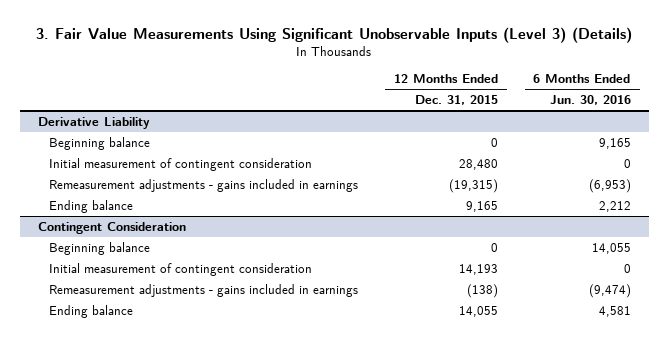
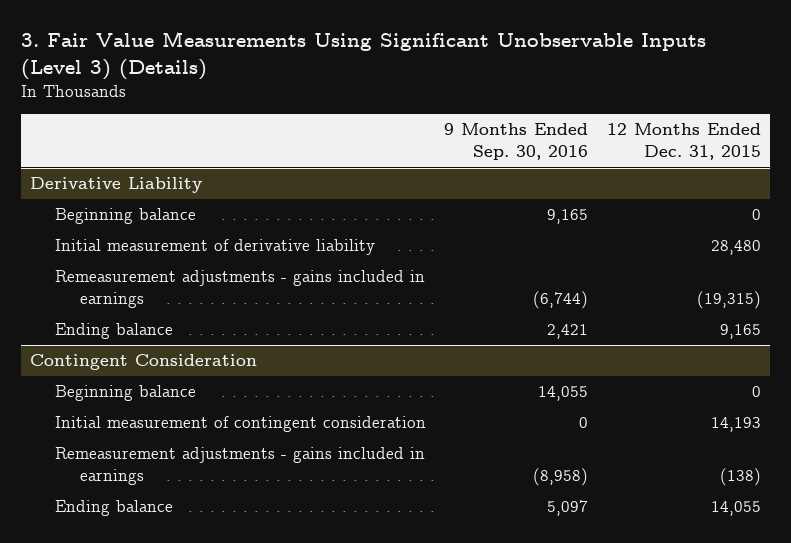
- | 12 Months Ended Dec. 31, 2015 | 6 Months Ended Jun. 30, 2016
+ | 9 Months Ended Sep. 30, 2016 | 12 Months Ended Dec. 31, 2015
@ Derivative Liability
- Initial measurement of contingent consideration | 28,480 | 0
+ Initial measurement of derivative liability | | 28,480

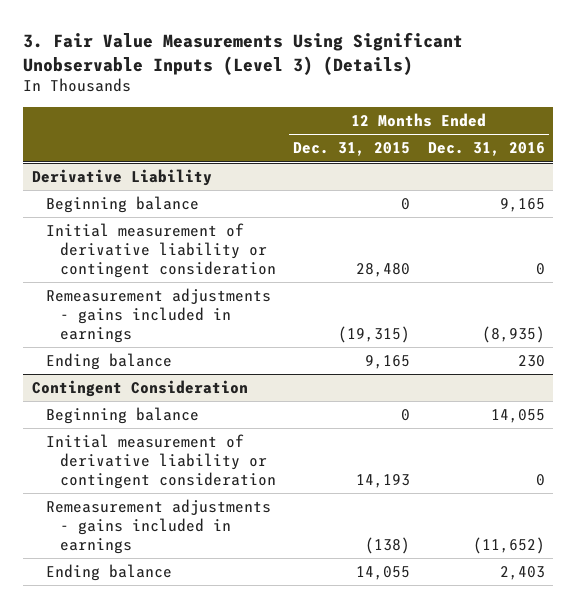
- | 9 Months Ended Sep. 30, 2016 | 12 Months Ended Dec. 31, 2015
+ | 12 Months Ended Dec. 31, 2015 | 12 Months Ended Dec. 31, 2016
@ Derivative Liability
- Initial measurement of derivative liability | | 28,480
+ Initial measurement of derivative liability or contingent consideration | 28,480 | 0
@ Contingent Consideration
- Initial measurement of contingent consideration | 0 | 14,193
+ Initial measurement of derivative liability or contingent consideration | 14,193 | 0

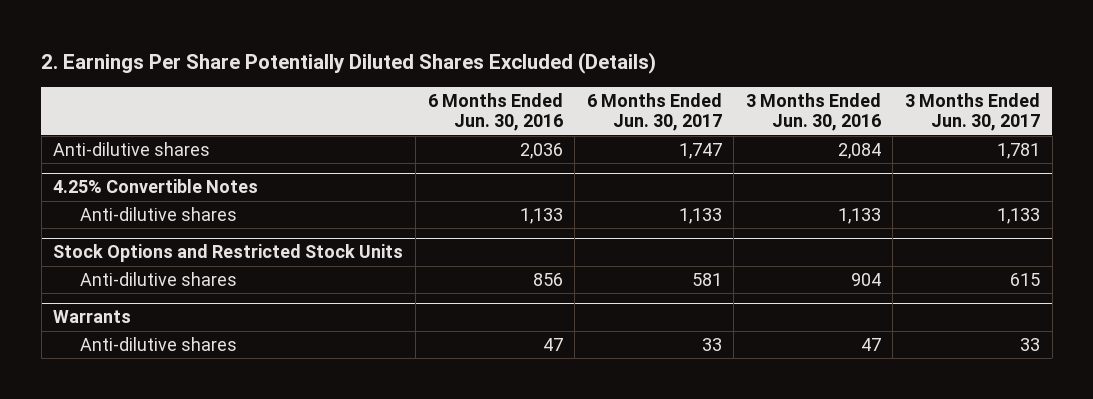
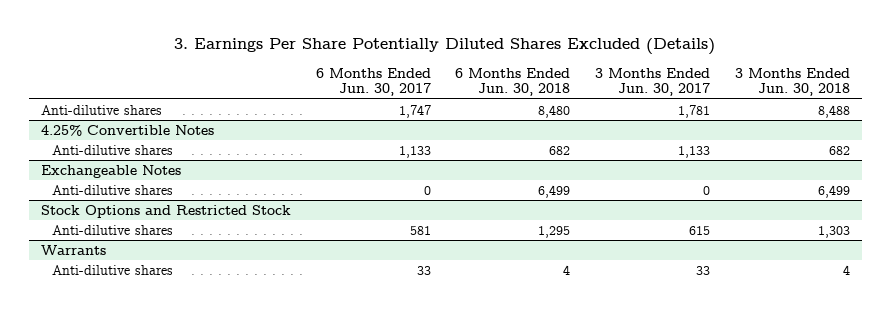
- 2. Earnings Per Share Potentially Diluted Shares Excluded (Details)
+ 3. Earnings Per Share Potentially Diluted Shares Excluded (Details)
- | 6 Months Ended Jun. 30, 2016 | 6 Months Ended Jun. 30, 2017 | 3 Months Ended Jun. 30, 2016 | 3 Months Ended Jun. 30, 2017
+ | 6 Months Ended Jun. 30, 2017 | 6 Months Ended Jun. 30, 2018 | 3 Months Ended Jun. 30, 2017 | 3 Months Ended Jun. 30, 2018
- Stock Options and Restricted Stock Units
+ Exchangeable Notes
+ Anti-dilutive shares | 0 | 6,499 | 0 | 6,499
+ Stock Options and Restricted Stock

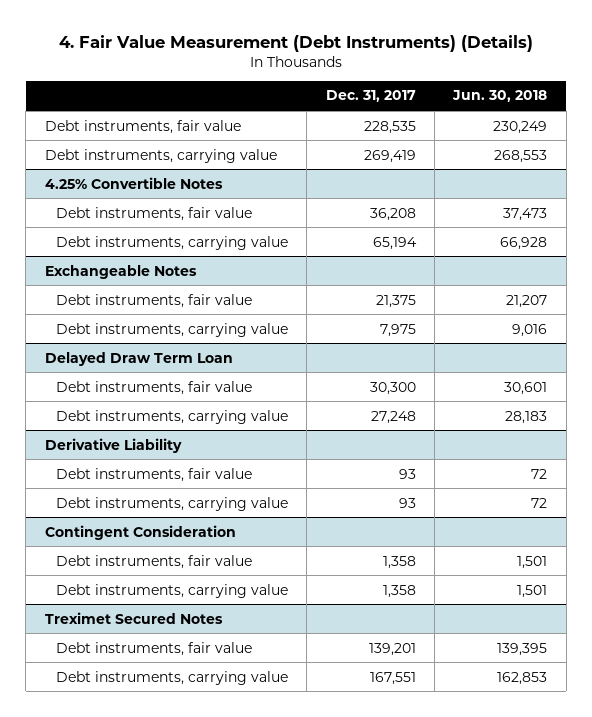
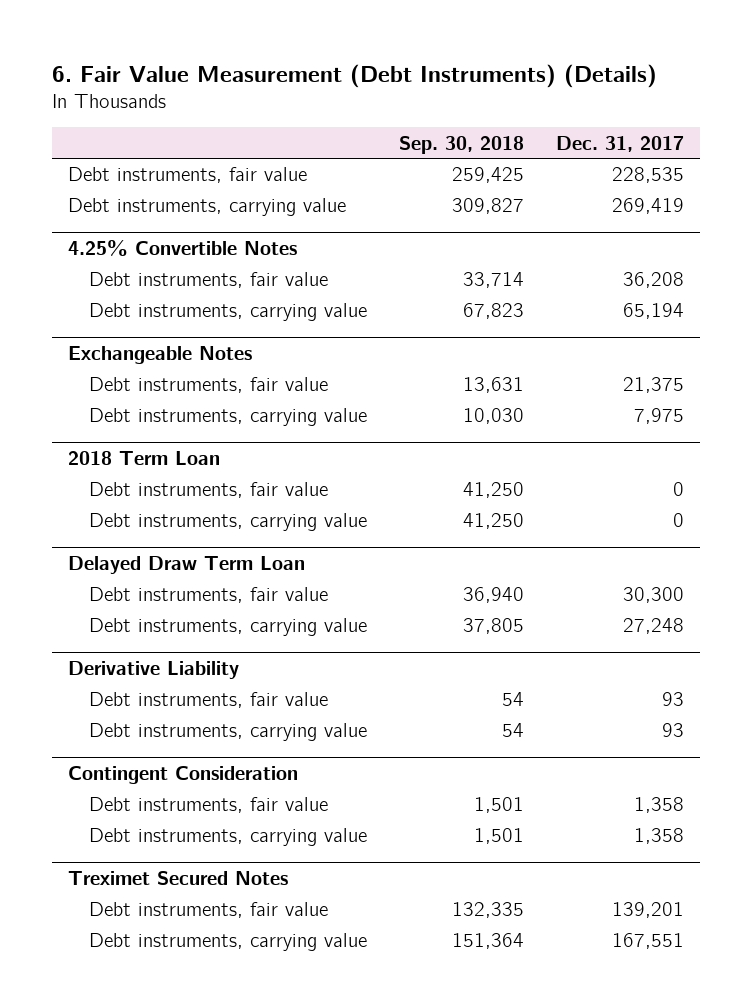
- 4. Fair Value Measurement (Debt Instruments) (Details)
+ 6. Fair Value Measurement (Debt Instruments) (Details)
- | Dec. 31, 2017 | Jun. 30, 2018
+ | Sep. 30, 2018 | Dec. 31, 2017
+ 2018 Term Loan
+ Debt instruments, fair value | 41,250 | 0
+ Debt instruments, carrying value | 41,250 | 0

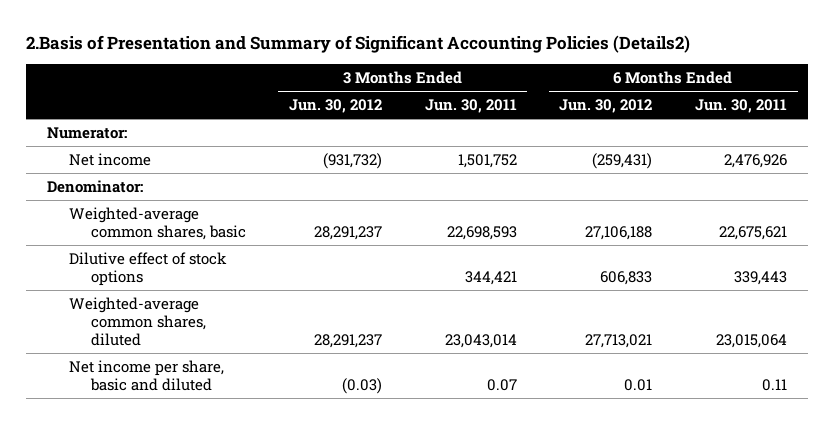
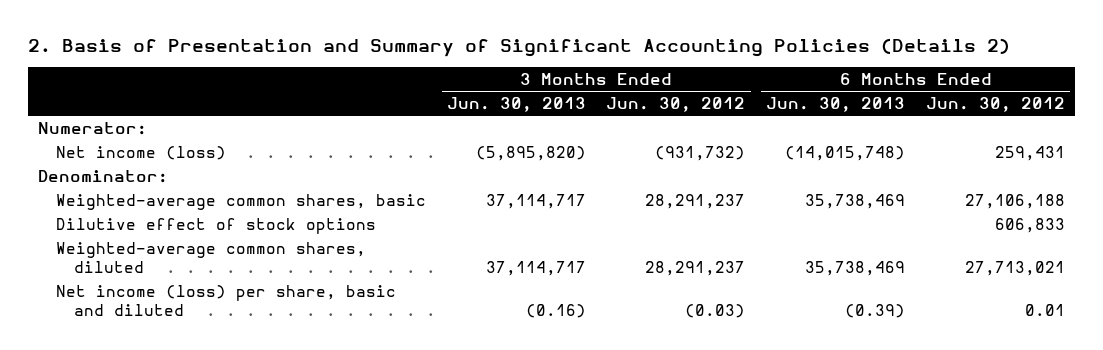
- 2.Basis of Presentation and Summary of Significant Accounting Policies (Details2)
+ 2. Basis of Presentation and Summary of Significant Accounting Policies (Details 2)
- | 3 Months Ended Jun. 30, 2012 | 3 Months Ended Jun. 30, 2011 | 6 Months Ended Jun. 30, 2012 | 6 Months Ended Jun. 30, 2011
+ | 3 Months Ended Jun. 30, 2013 | 3 Months Ended Jun. 30, 2012 | 6 Months Ended Jun. 30, 2013 | 6 Months Ended Jun. 30, 2012
- Net income | (931,732) | 1,501,752 | (259,431) | 2,476,926
+ Net income (loss) | (5,895,820) | (931,732) | (14,015,748) | 259,431
- Net income per share, basic and diluted | (0.03) | 0.07 | 0.01 | 0.11
+ Net income (loss) per share, basic and diluted | (0.16) | (0.03) | (0.39) | 0.01

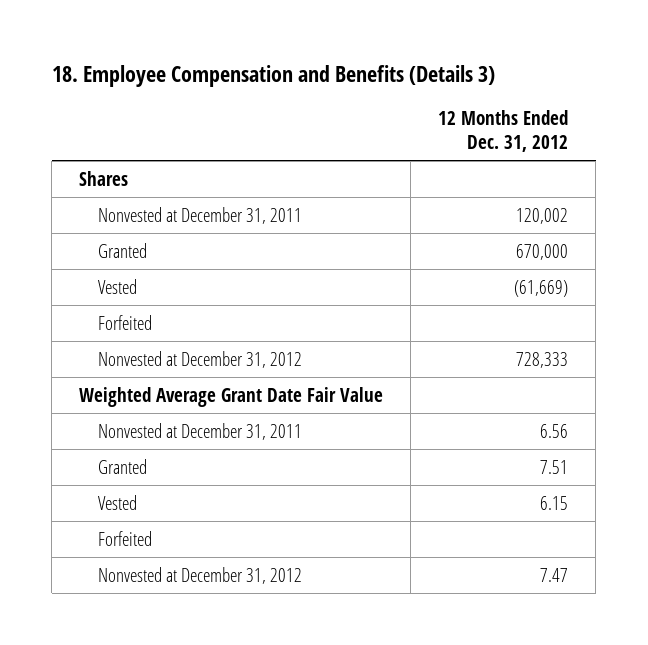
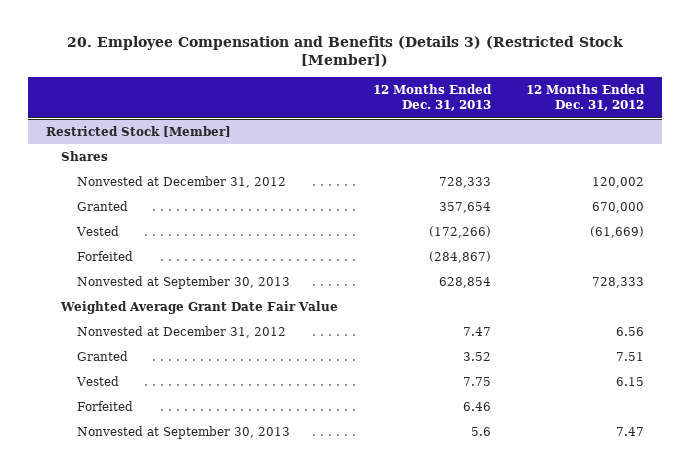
- 18. Employee Compensation and Benefits (Details 3)
+ 20. Employee Compensation and Benefits (Details 3) (Restricted Stock [Member])
- | 12 Months Ended Dec. 31, 2012
+ | 12 Months Ended Dec. 31, 2013 | 12 Months Ended Dec. 31, 2012
+ Restricted Stock [Member]
- Nonvested at December 31, 2011 | 120,002
+ Nonvested at December 31, 2012 | 728,333 | 120,002
- Nonvested at December 31, 2012 | 728,333
+ Nonvested at September 30, 2013 | 628,854 | 728,333
- Nonvested at December 31, 2011 | 6.56
+ Nonvested at December 31, 2012 | 7.47 | 6.56
- Nonvested at December 31, 2012 | 7.47
+ Nonvested at September 30, 2013 | 5.6 | 7.47

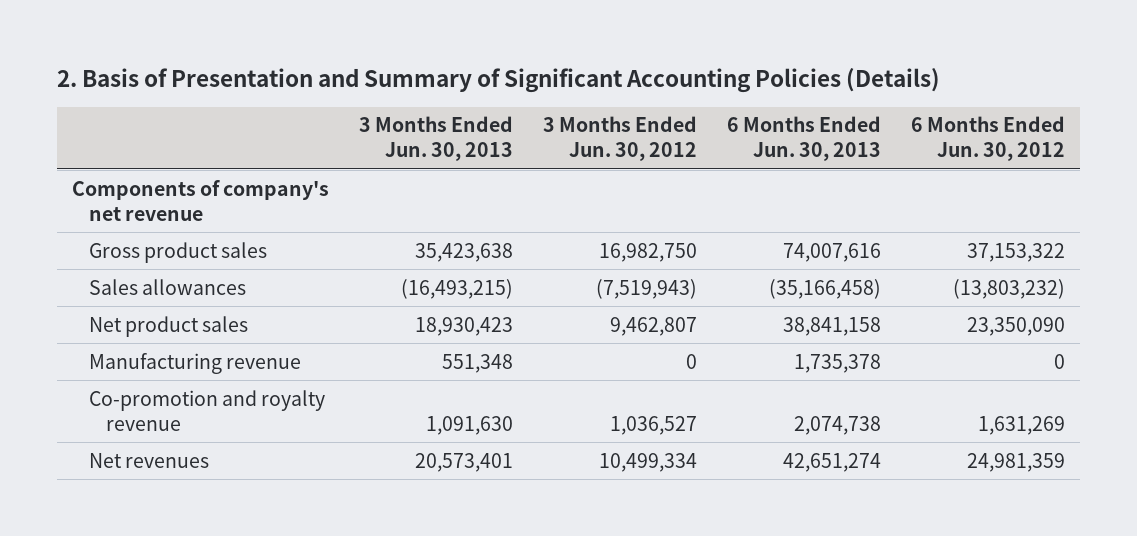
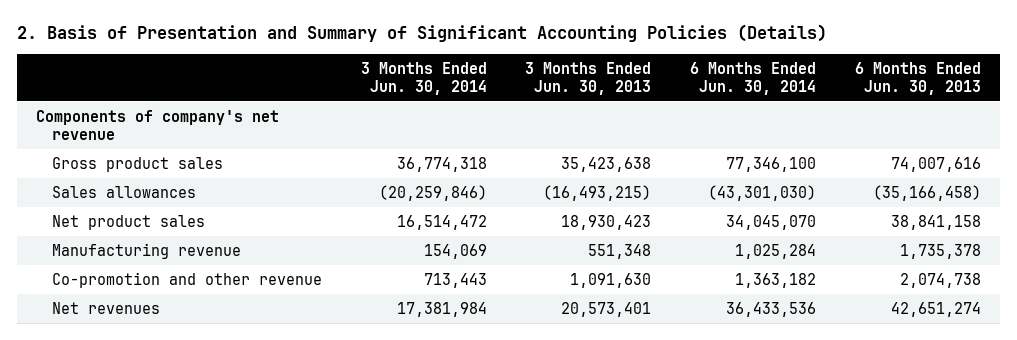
- | 3 Months Ended Jun. 30, 2013 | 3 Months Ended Jun. 30, 2012 | 6 Months Ended Jun. 30, 2013 | 6 Months Ended Jun. 30, 2012
+ | 3 Months Ended Jun. 30, 2014 | 3 Months Ended Jun. 30, 2013 | 6 Months Ended Jun. 30, 2014 | 6 Months Ended Jun. 30, 2013
- Co-promotion and royalty revenue | 1,091,630 | 1,036,527 | 2,074,738 | 1,631,269
+ Co-promotion and other revenue | 713,443 | 1,091,630 | 1,363,182 | 2,074,738

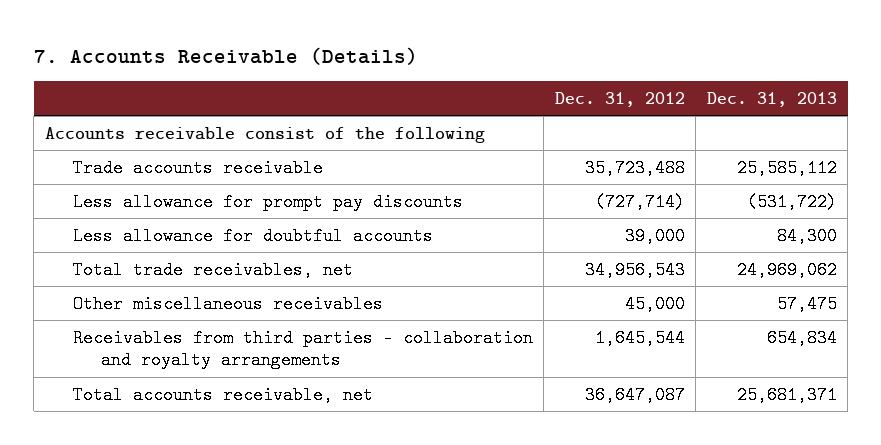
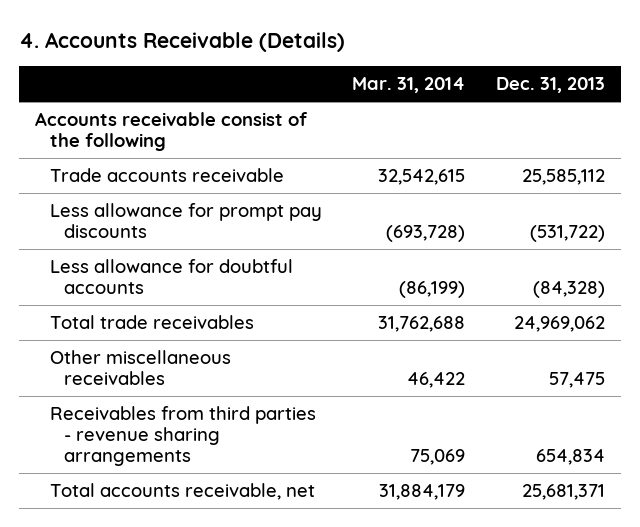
- 7. Accounts Receivable (Details)
+ 4. Accounts Receivable (Details)
- | Dec. 31, 2012 | Dec. 31, 2013
+ | Mar. 31, 2014 | Dec. 31, 2013
- Less allowance for doubtful accounts | 39,000 | 84,300
- Total trade receivables, net | 34,956,543 | 24,969,062
+ Less allowance for doubtful accounts | (86,199) | (84,328)
+ Total trade receivables | 31,762,688 | 24,969,062
- Receivables from third parties - collaboration and royalty arrangements | 1,645,544 | 654,834
+ Receivables from third parties - revenue sharing arrangements | 75,069 | 654,834

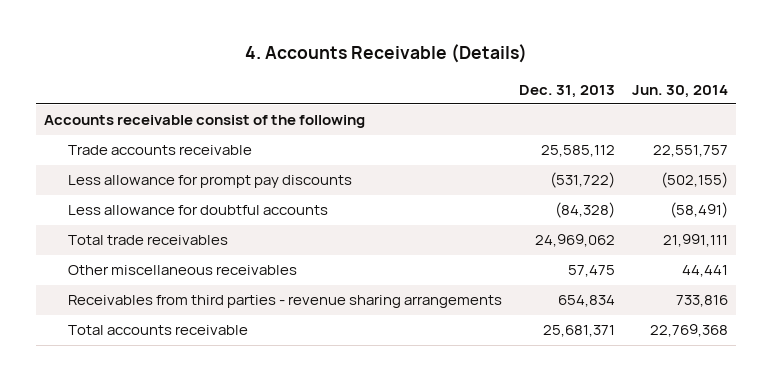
- | Mar. 31, 2014 | Dec. 31, 2013
+ | Dec. 31, 2013 | Jun. 30, 2014
- Total accounts receivable, net | 31,884,179 | 25,681,371
+ Total accounts receivable | 25,681,371 | 22,769,368

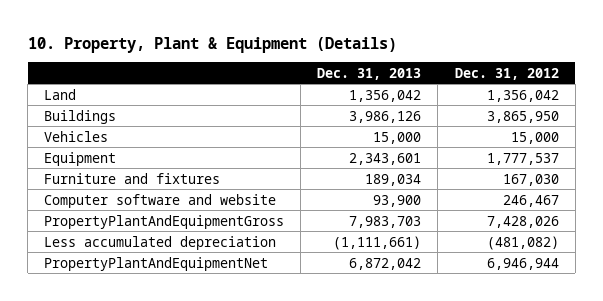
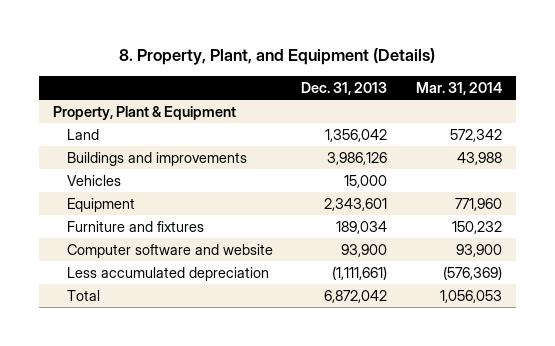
- 10. Property, Plant & Equipment (Details)
+ 8. Property, Plant, and Equipment (Details)
- | Dec. 31, 2013 | Dec. 31, 2012
+ | Dec. 31, 2013 | Mar. 31, 2014
+ Property, Plant & Equipment
- Buildings | 3,986,126 | 3,865,950
+ Buildings and improvements | 3,986,126 | 43,988
- PropertyPlantAndEquipmentGross | 7,983,703 | 7,428,026
- PropertyPlantAndEquipmentNet | 6,872,042 | 6,946,944
+ Total | 6,872,042 | 1,056,053

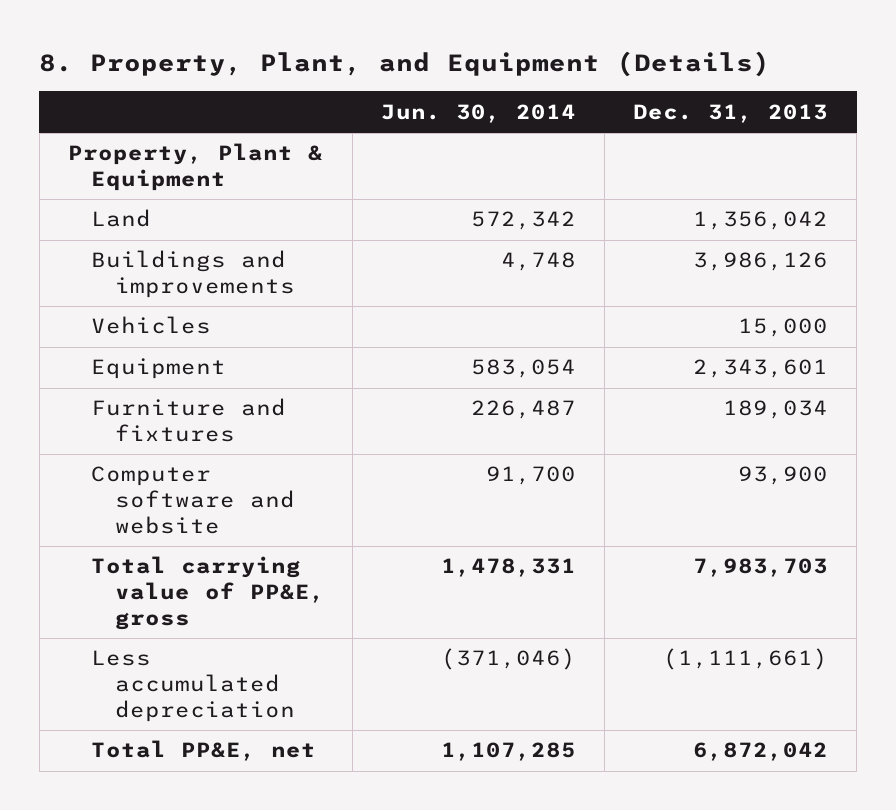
- | Dec. 31, 2013 | Mar. 31, 2014
+ | Jun. 30, 2014 | Dec. 31, 2013
+ Total carrying value of PP&E, gross | 1,478,331 | 7,983,703
- Total | 6,872,042 | 1,056,053
+ Total PP&E, net | 1,107,285 | 6,872,042

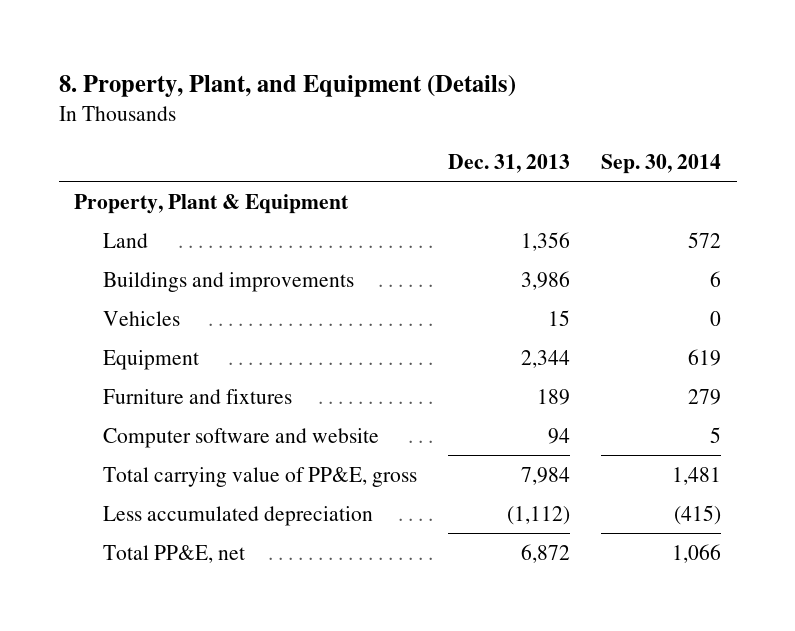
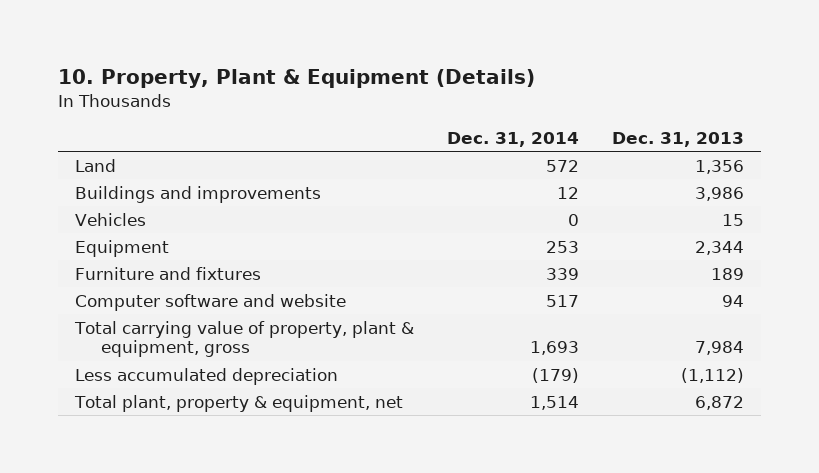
- 8. Property, Plant, and Equipment (Details)
+ 10. Property, Plant & Equipment (Details)
- | Dec. 31, 2013 | Sep. 30, 2014
+ | Dec. 31, 2014 | Dec. 31, 2013
- Property, Plant & Equipment
- Total carrying value of PP&E, gross | 7,984 | 1,481
+ Total carrying value of property, plant & equipment, gross | 1,693 | 7,984
- Total PP&E, net | 6,872 | 1,066
+ Total plant, property & equipment, net | 1,514 | 6,872

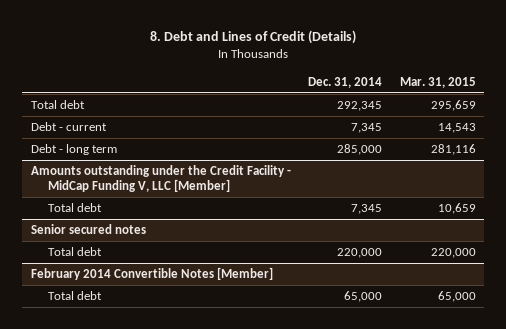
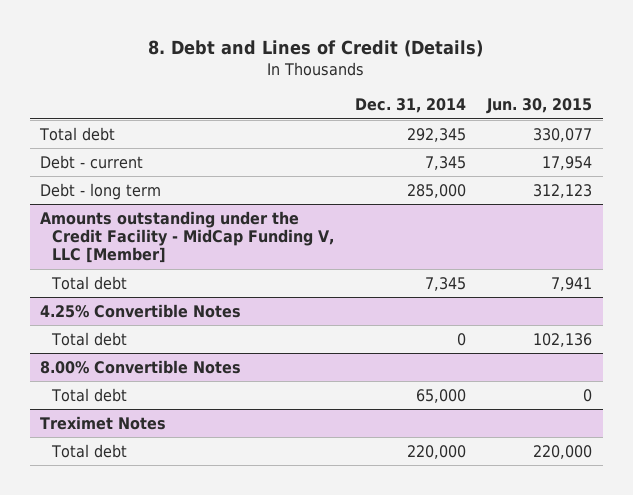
- | Dec. 31, 2014 | Mar. 31, 2015
+ | Dec. 31, 2014 | Jun. 30, 2015
- Senior secured notes
- Total debt | 220,000 | 220,000
- February 2014 Convertible Notes [Member]
+ 4.25% Convertible Notes
+ Total debt | 0 | 102,136
+ 8.00% Convertible Notes
+ Treximet Notes
+ Total debt | 220,000 | 220,000

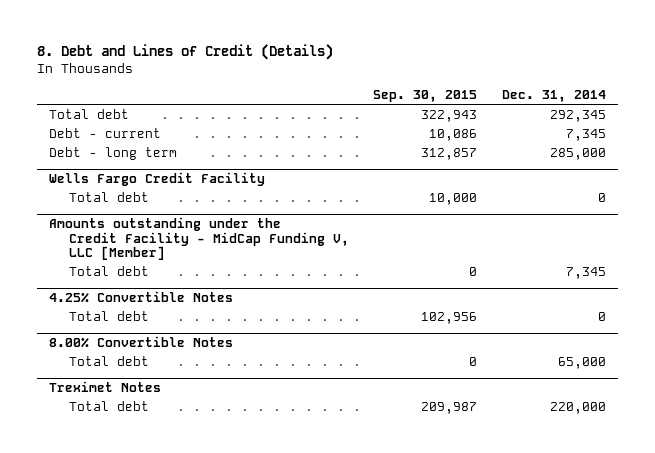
- | Dec. 31, 2014 | Jun. 30, 2015
+ | Sep. 30, 2015 | Dec. 31, 2014
+ Wells Fargo Credit Facility
+ Total debt | 10,000 | 0

